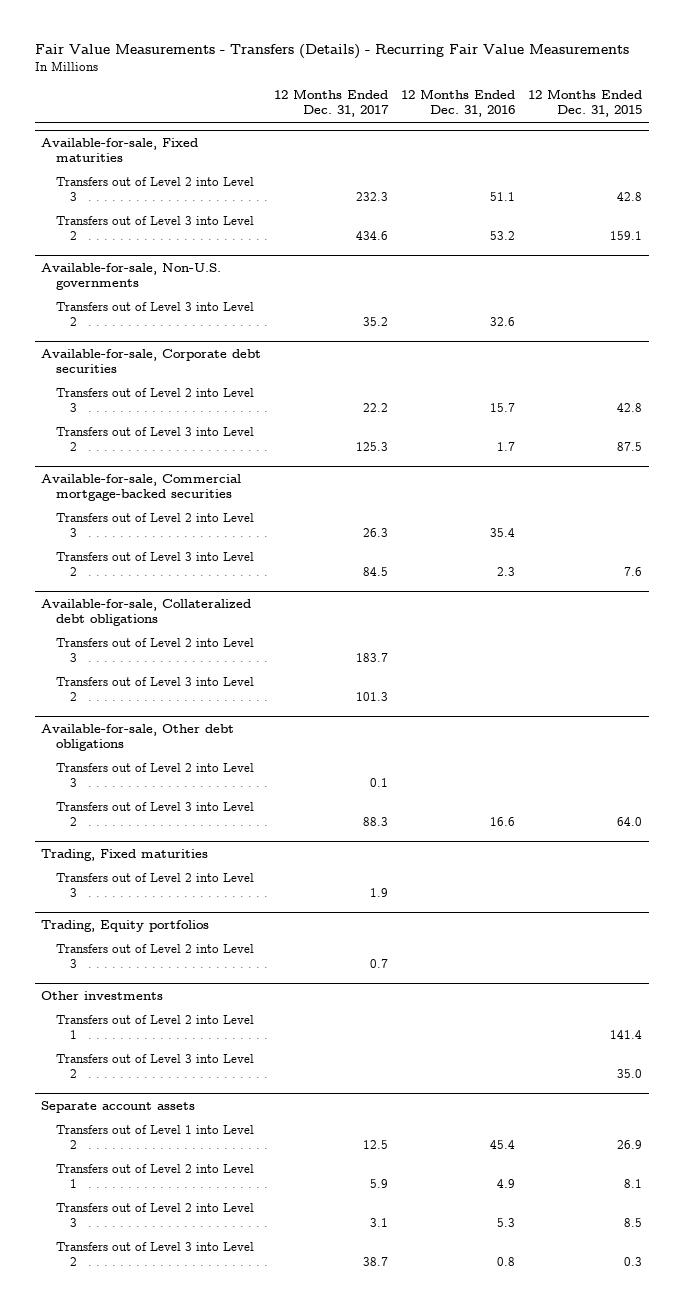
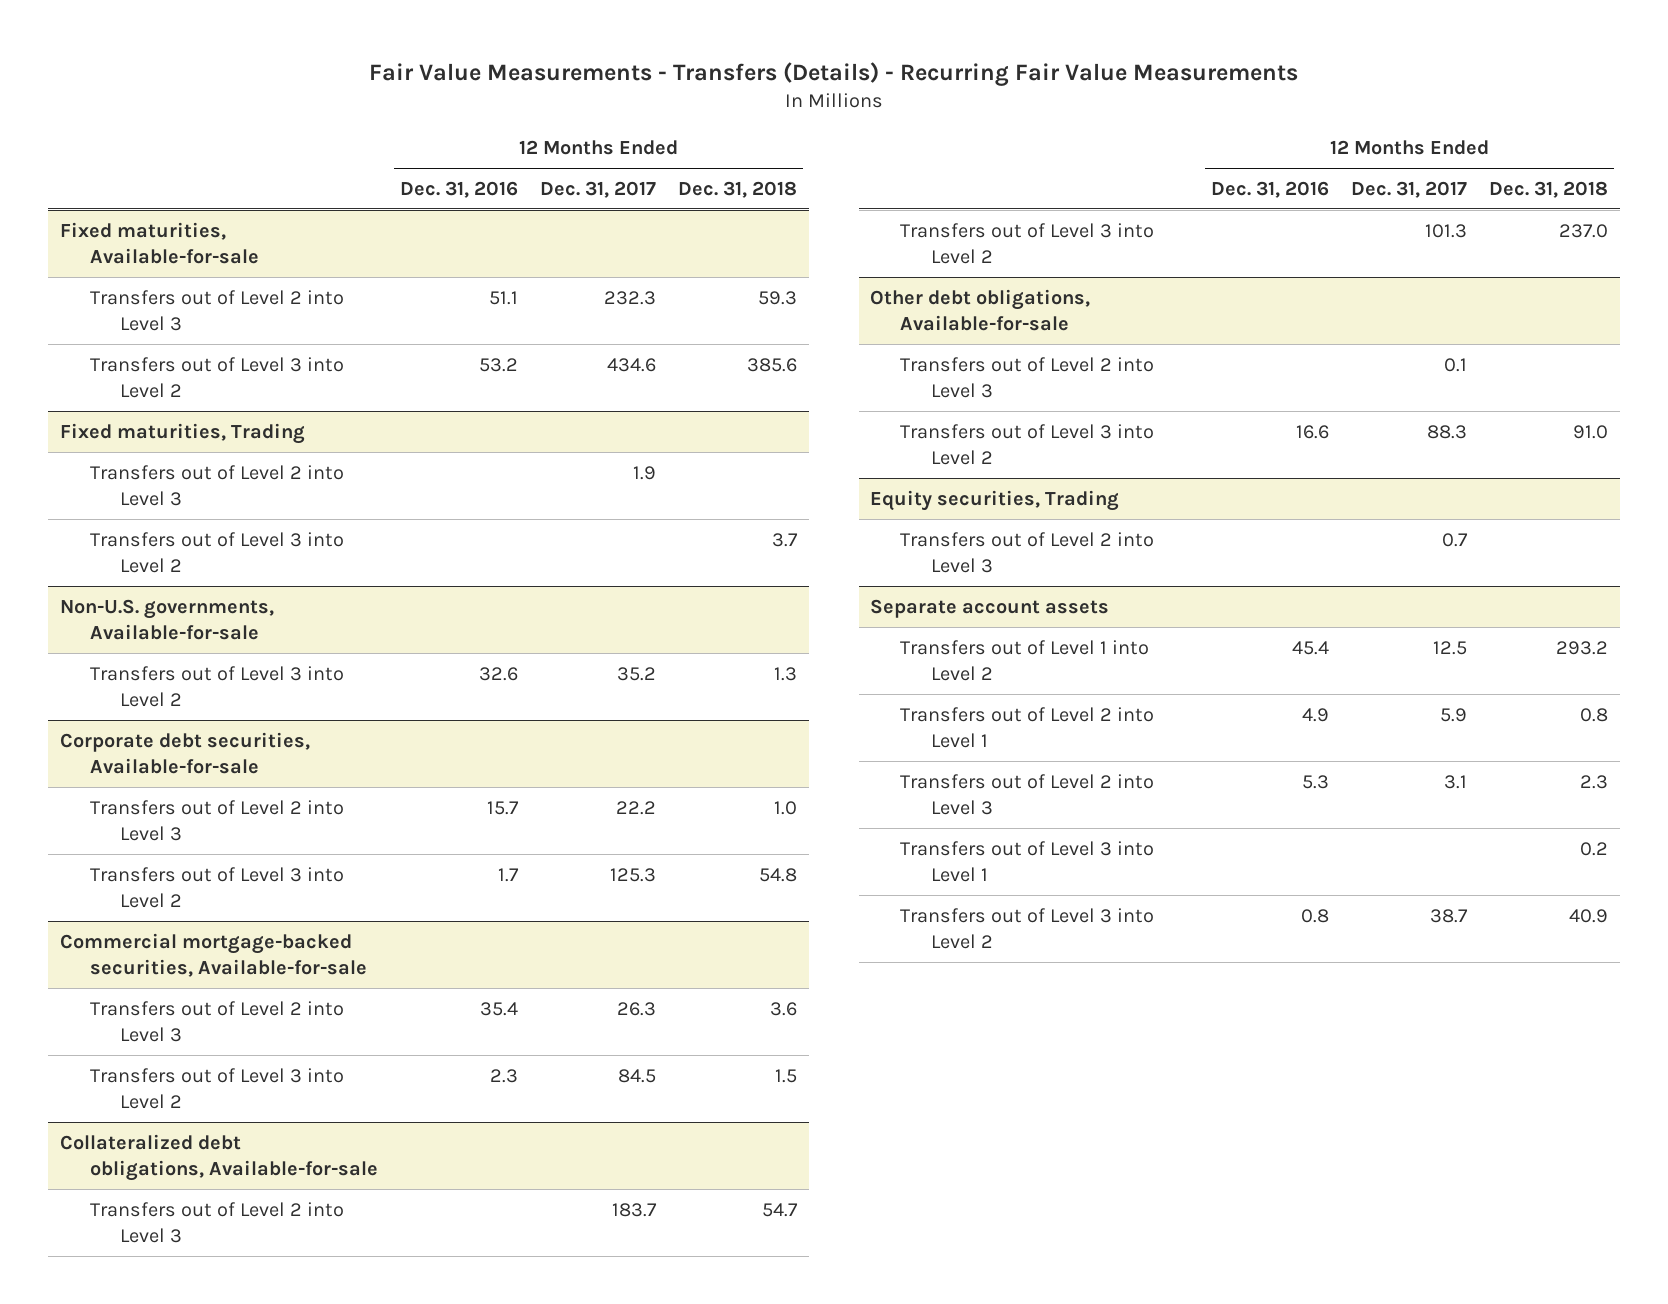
- | 12 Months Ended Dec. 31, 2017 | 12 Months Ended Dec. 31, 2016 | 12 Months Ended Dec. 31, 2015
+ | 12 Months Ended Dec. 31, 2016 | 12 Months Ended Dec. 31, 2017 | 12 Months Ended Dec. 31, 2018
- Available-for-sale, Fixed maturities
+ Fixed maturities, Available-for-sale
- Available-for-sale, Non-U.S. governments
+ Fixed maturities, Trading
+ Transfers out of Level 2 into Level 3 | | 1.9 |
+ Transfers out of Level 3 into Level 2 | | | 3.7
+ Non-U.S. governments, Available-for-sale
- Available-for-sale, Corporate debt securities
+ Corporate debt securities, Available-for-sale
- Available-for-sale, Commercial mortgage-backed securities
+ Commercial mortgage-backed securities, Available-for-sale
- Available-for-sale, Collateralized debt obligations
+ Collateralized debt obligations, Available-for-sale
- Available-for-sale, Other debt obligations
+ Other debt obligations, Available-for-sale
- Trading, Fixed maturities
- Transfers out of Level 2 into Level 3 | 1.9 | |
- Trading, Equity portfolios
+ Equity securities, Trading
- Other investments
- Transfers out of Level 2 into Level 1 | | | 141.4
- Transfers out of Level 3 into Level 2 | | | 35.0
@ Separate account assets
+ Transfers out of Level 3 into Level 1 | | | 0.2

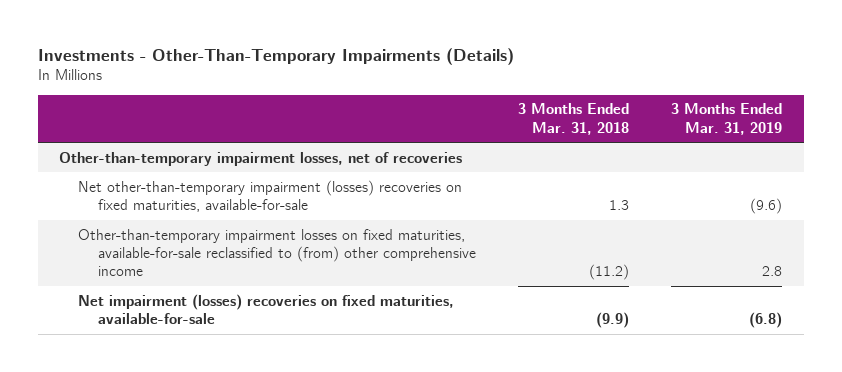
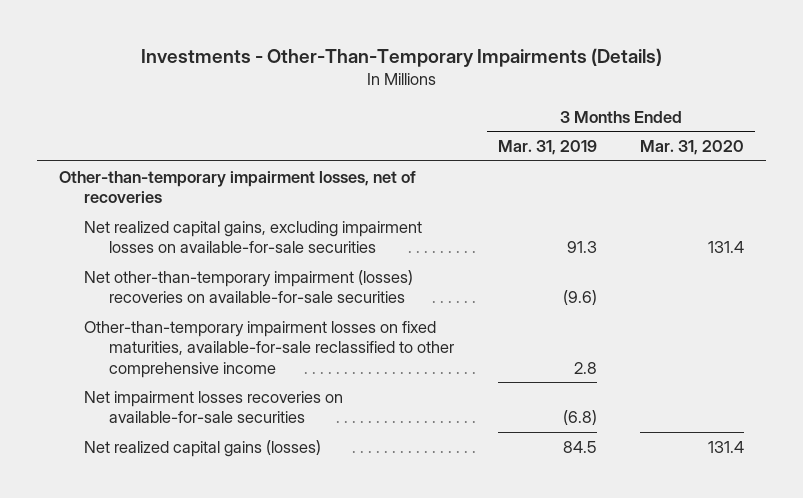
- | 3 Months Ended Mar. 31, 2018 | 3 Months Ended Mar. 31, 2019
+ | 3 Months Ended Mar. 31, 2019 | 3 Months Ended Mar. 31, 2020
- Net other-than-temporary impairment (losses) recoveries on fixed maturities, available-for-sale | 1.3 | (9.6)
- Other-than-temporary impairment losses on fixed maturities, available-for-sale reclassified to (from) other comprehensive income | (11.2) | 2.8
- Net impairment (losses) recoveries on fixed maturities, available-for-sale | (9.9) | (6.8)
+ Net realized capital gains, excluding impairment losses on available-for-sale securities | 91.3 | 131.4
+ Net other-than-temporary impairment (losses) recoveries on available-for-sale securities | (9.6) |
+ Other-than-temporary impairment losses on fixed maturities, available-for-sale reclassified to other comprehensive income | 2.8 |
+ Net impairment losses recoveries on available-for-sale securities | (6.8) |
+ Net realized capital gains (losses) | 84.5 | 131.4

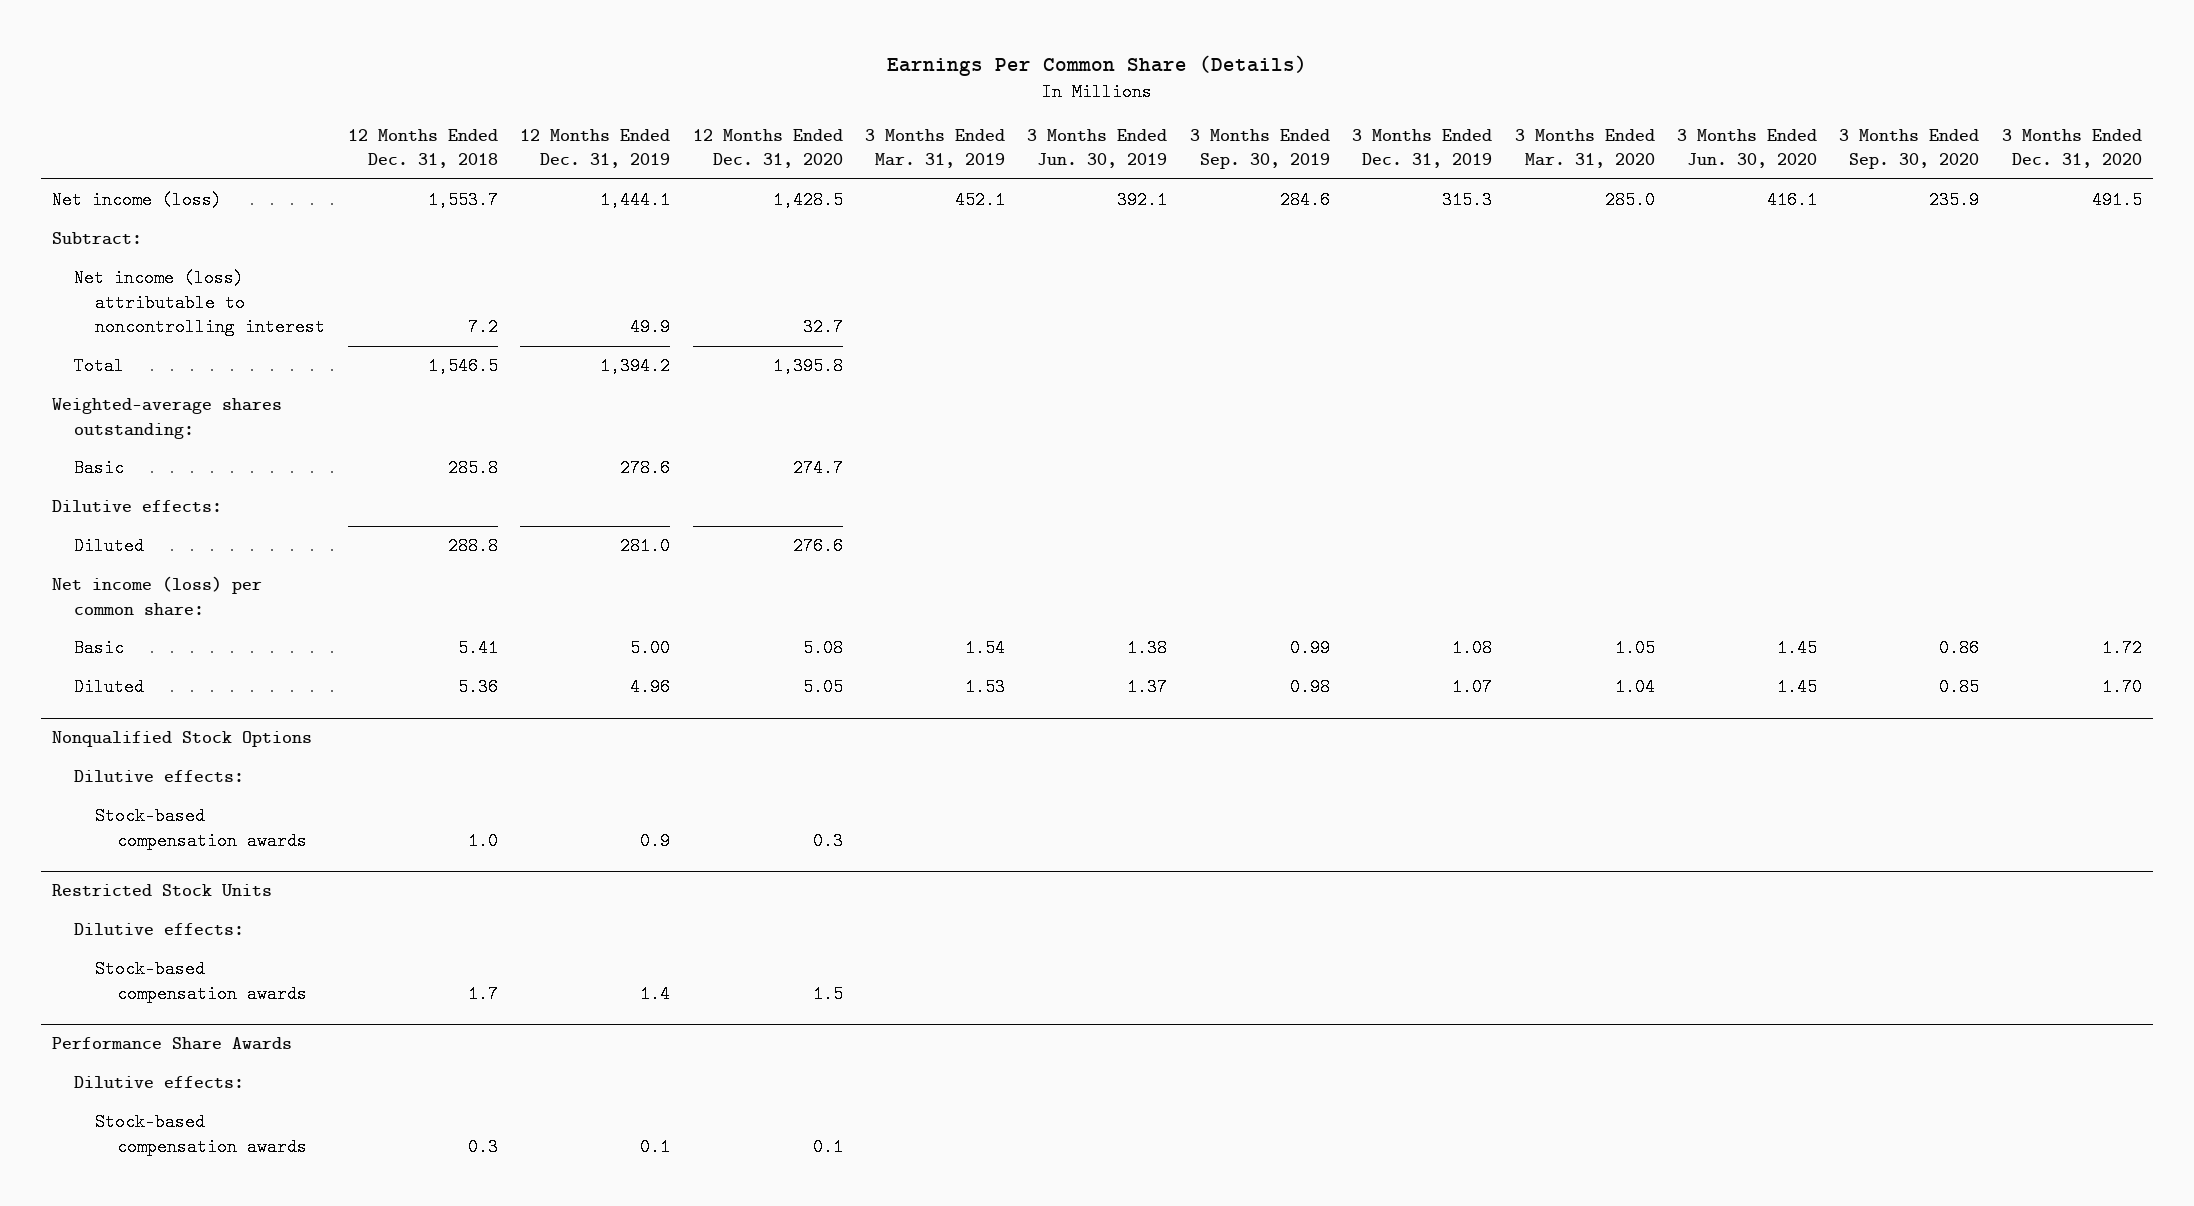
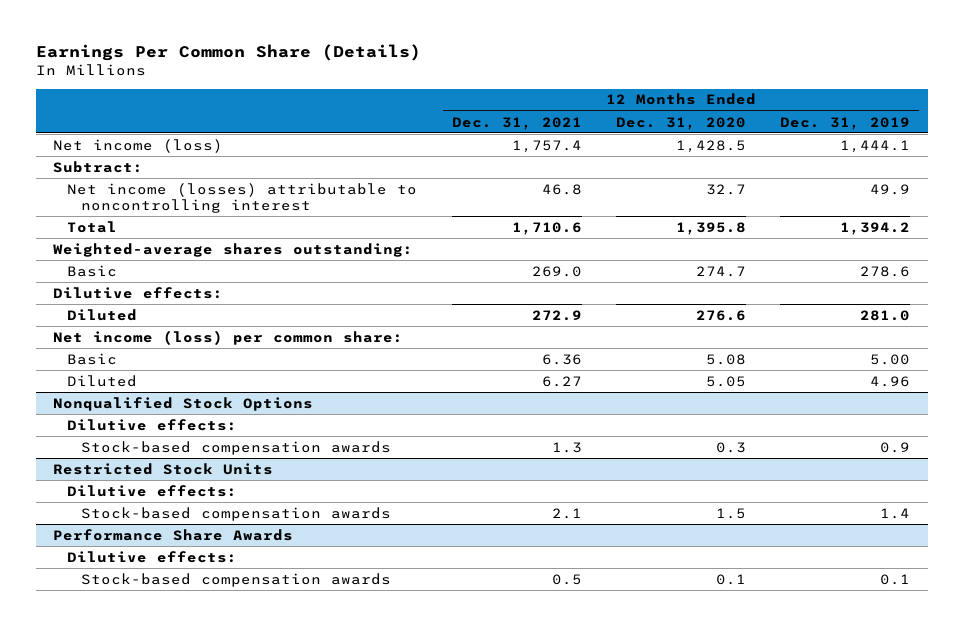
- | 12 Months Ended Dec. 31, 2018 | 12 Months Ended Dec. 31, 2019 | 12 Months Ended Dec. 31, 2020 | 3 Months Ended Mar. 31, 2019 | 3 Months Ended Jun. 30, 2019 | 3 Months Ended Sep. 30, 2019 | 3 Months Ended Dec. 31, 2019 | 3 Months Ended Mar. 31, 2020 | 3 Months Ended Jun. 30, 2020 | 3 Months Ended Sep. 30, 2020 | 3 Months Ended Dec. 31, 2020
+ | 12 Months Ended Dec. 31, 2021 | 12 Months Ended Dec. 31, 2020 | 12 Months Ended Dec. 31, 2019
- Net income (loss) attributable to noncontrolling interest | 7.2 | 49.9 | 32.7 | | | | | | | |
+ Net income (losses) attributable to noncontrolling interest | 46.8 | 32.7 | 49.9

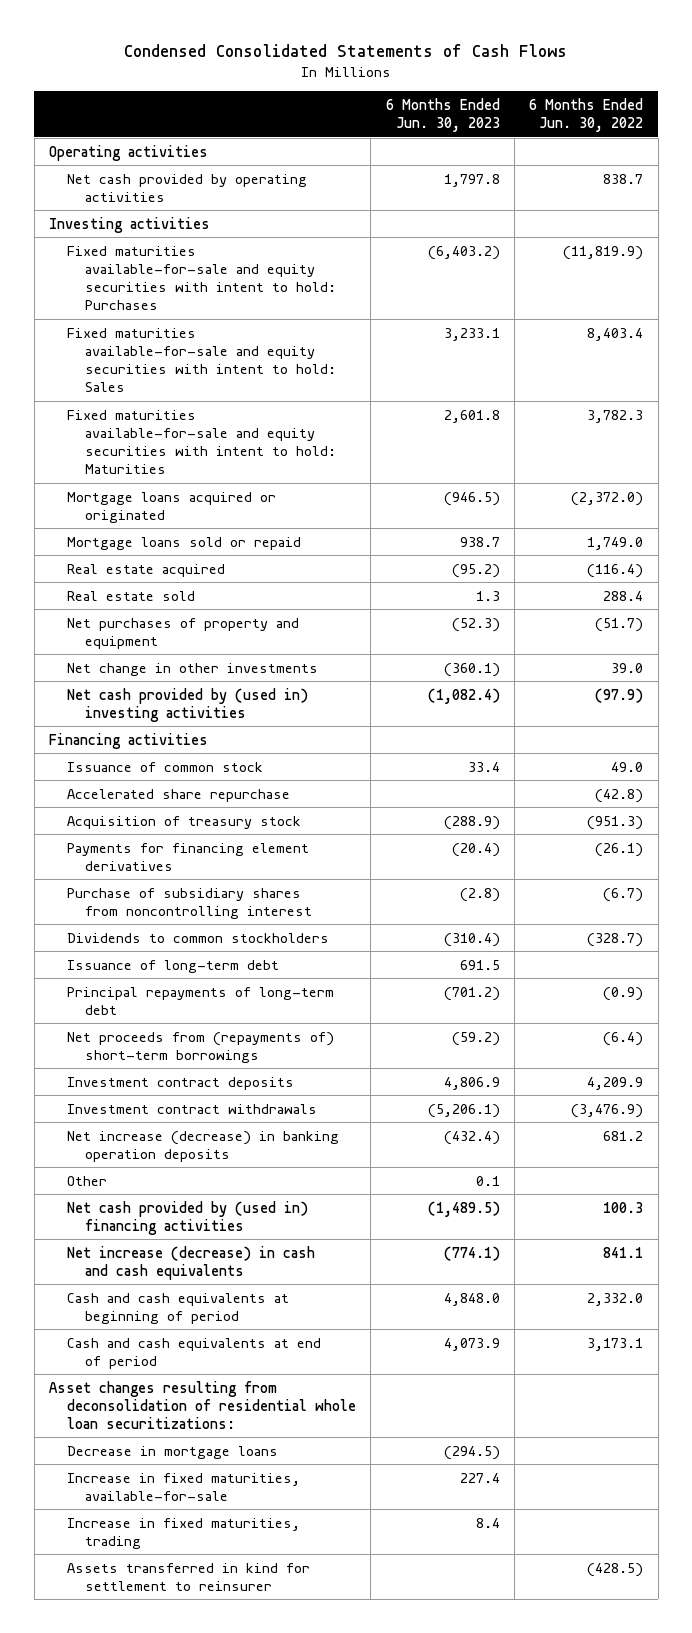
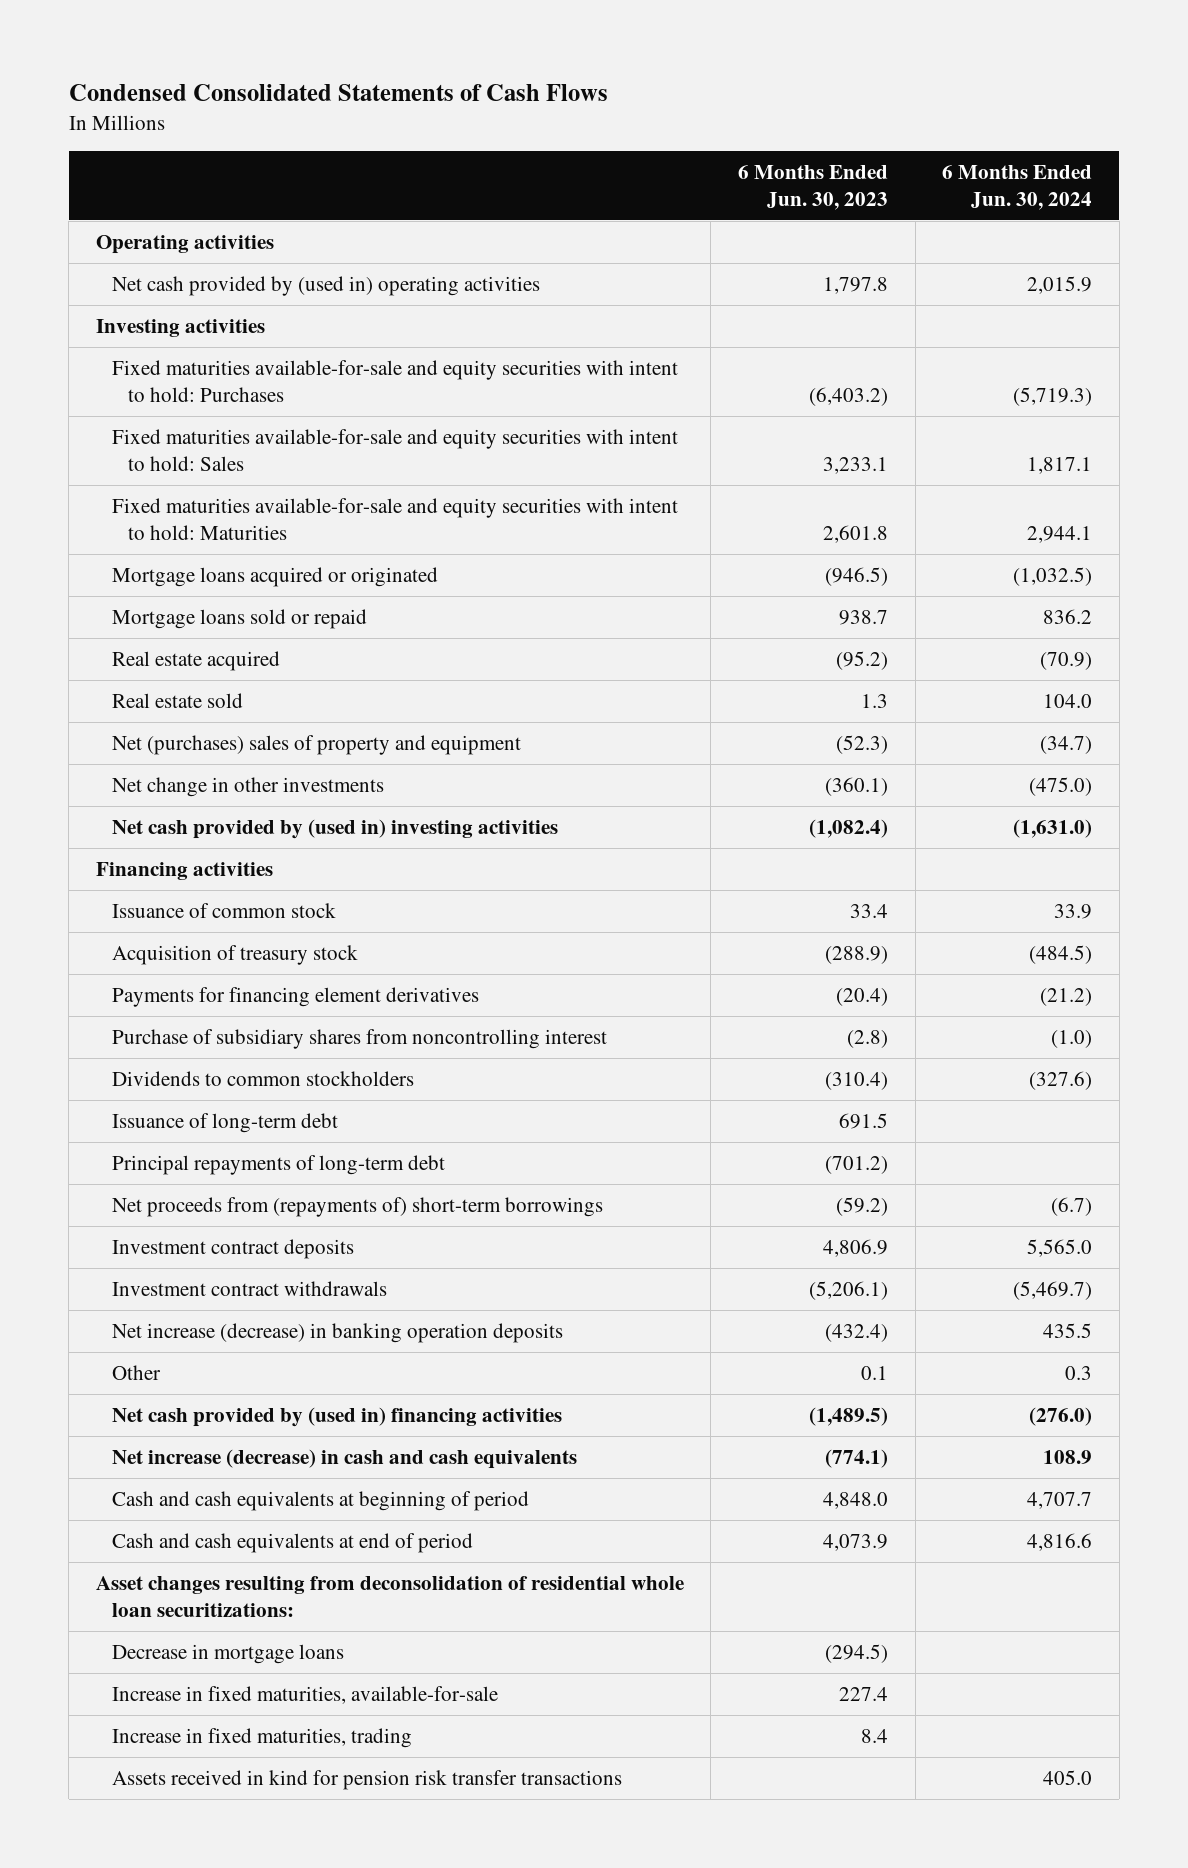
- | 6 Months Ended Jun. 30, 2023 | 6 Months Ended Jun. 30, 2022
+ | 6 Months Ended Jun. 30, 2023 | 6 Months Ended Jun. 30, 2024
- Net cash provided by operating activities | 1,797.8 | 838.7
+ Net cash provided by (used in) operating activities | 1,797.8 | 2,015.9
- Net purchases of property and equipment | (52.3) | (51.7)
+ Net (purchases) sales of property and equipment | (52.3) | (34.7)
- Accelerated share repurchase | | (42.8)
- Assets transferred in kind for settlement to reinsurer | | (428.5)
+ Assets received in kind for pension risk transfer transactions | | 405.0

